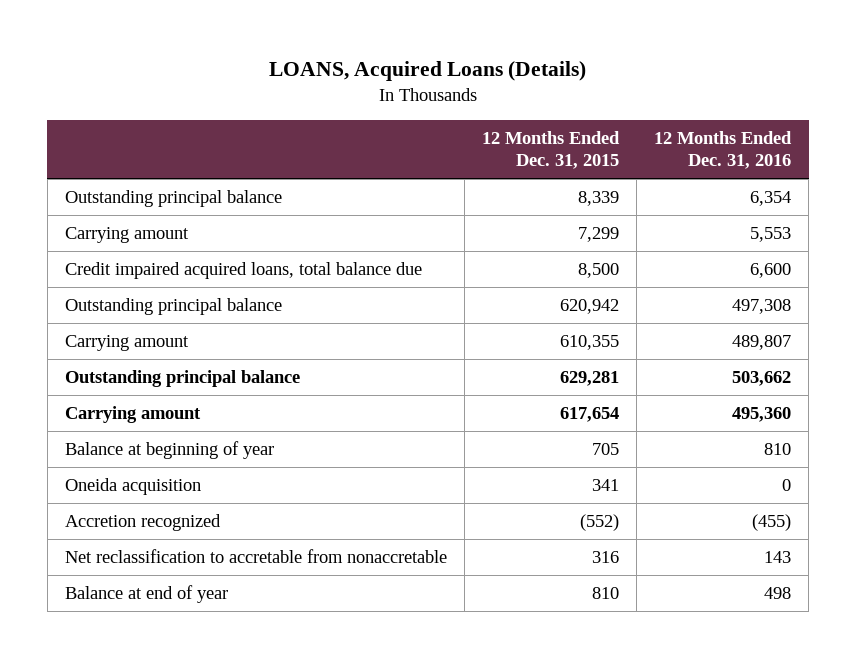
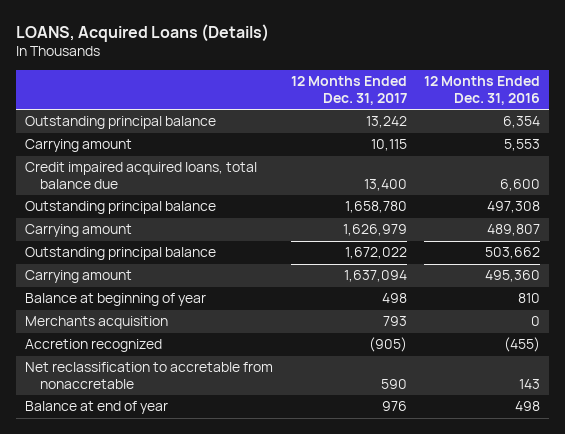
- | 12 Months Ended Dec. 31, 2015 | 12 Months Ended Dec. 31, 2016
+ | 12 Months Ended Dec. 31, 2017 | 12 Months Ended Dec. 31, 2016
- Oneida acquisition | 341 | 0
+ Merchants acquisition | 793 | 0

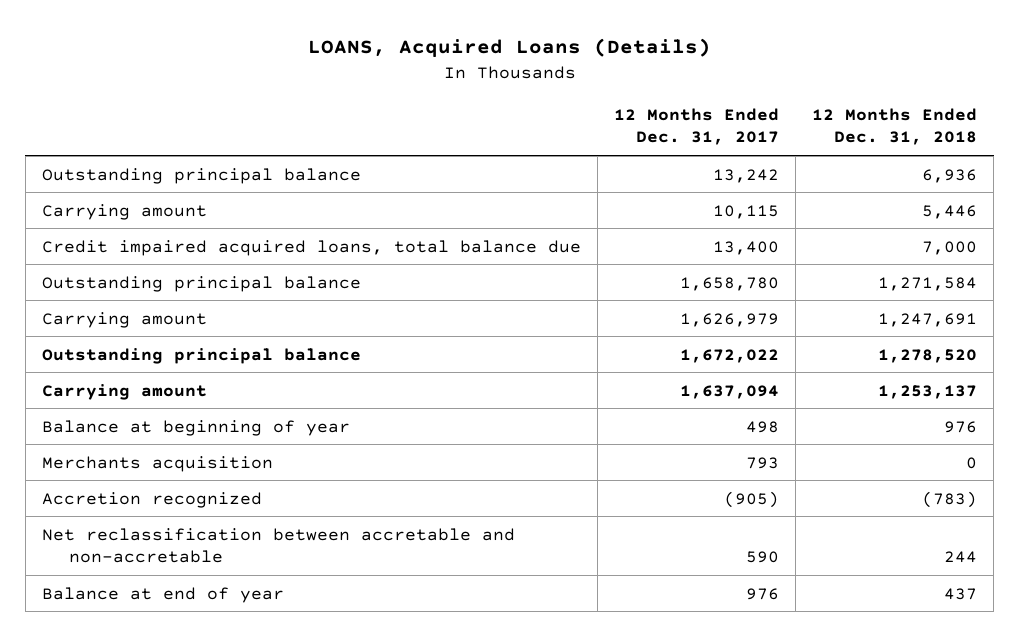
- | 12 Months Ended Dec. 31, 2017 | 12 Months Ended Dec. 31, 2016
+ | 12 Months Ended Dec. 31, 2017 | 12 Months Ended Dec. 31, 2018
- Net reclassification to accretable from nonaccretable | 590 | 143
+ Net reclassification between accretable and non-accretable | 590 | 244

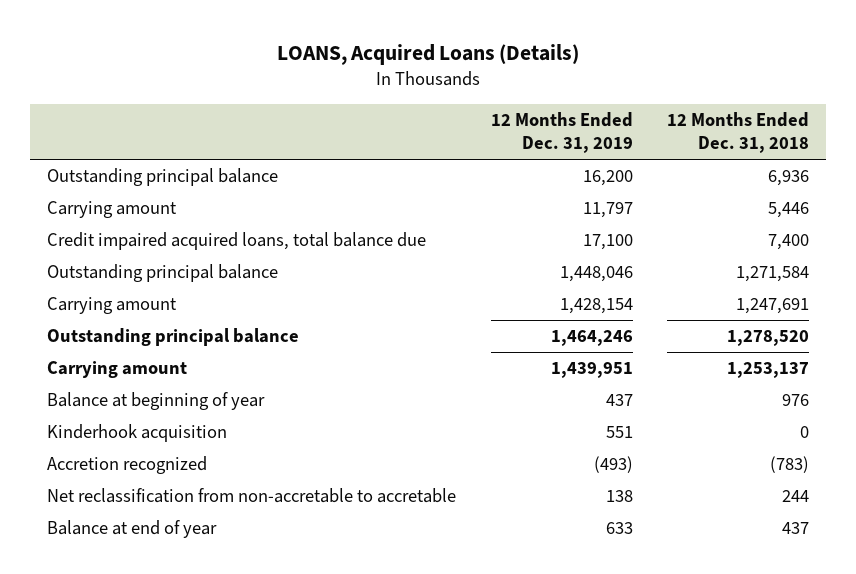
- | 12 Months Ended Dec. 31, 2017 | 12 Months Ended Dec. 31, 2018
+ | 12 Months Ended Dec. 31, 2019 | 12 Months Ended Dec. 31, 2018
- Credit impaired acquired loans, total balance due | 13,400 | 7,000
+ Credit impaired acquired loans, total balance due | 17,100 | 7,400
- Merchants acquisition | 793 | 0
+ Kinderhook acquisition | 551 | 0
- Net reclassification between accretable and non-accretable | 590 | 244
+ Net reclassification from non-accretable to accretable | 138 | 244

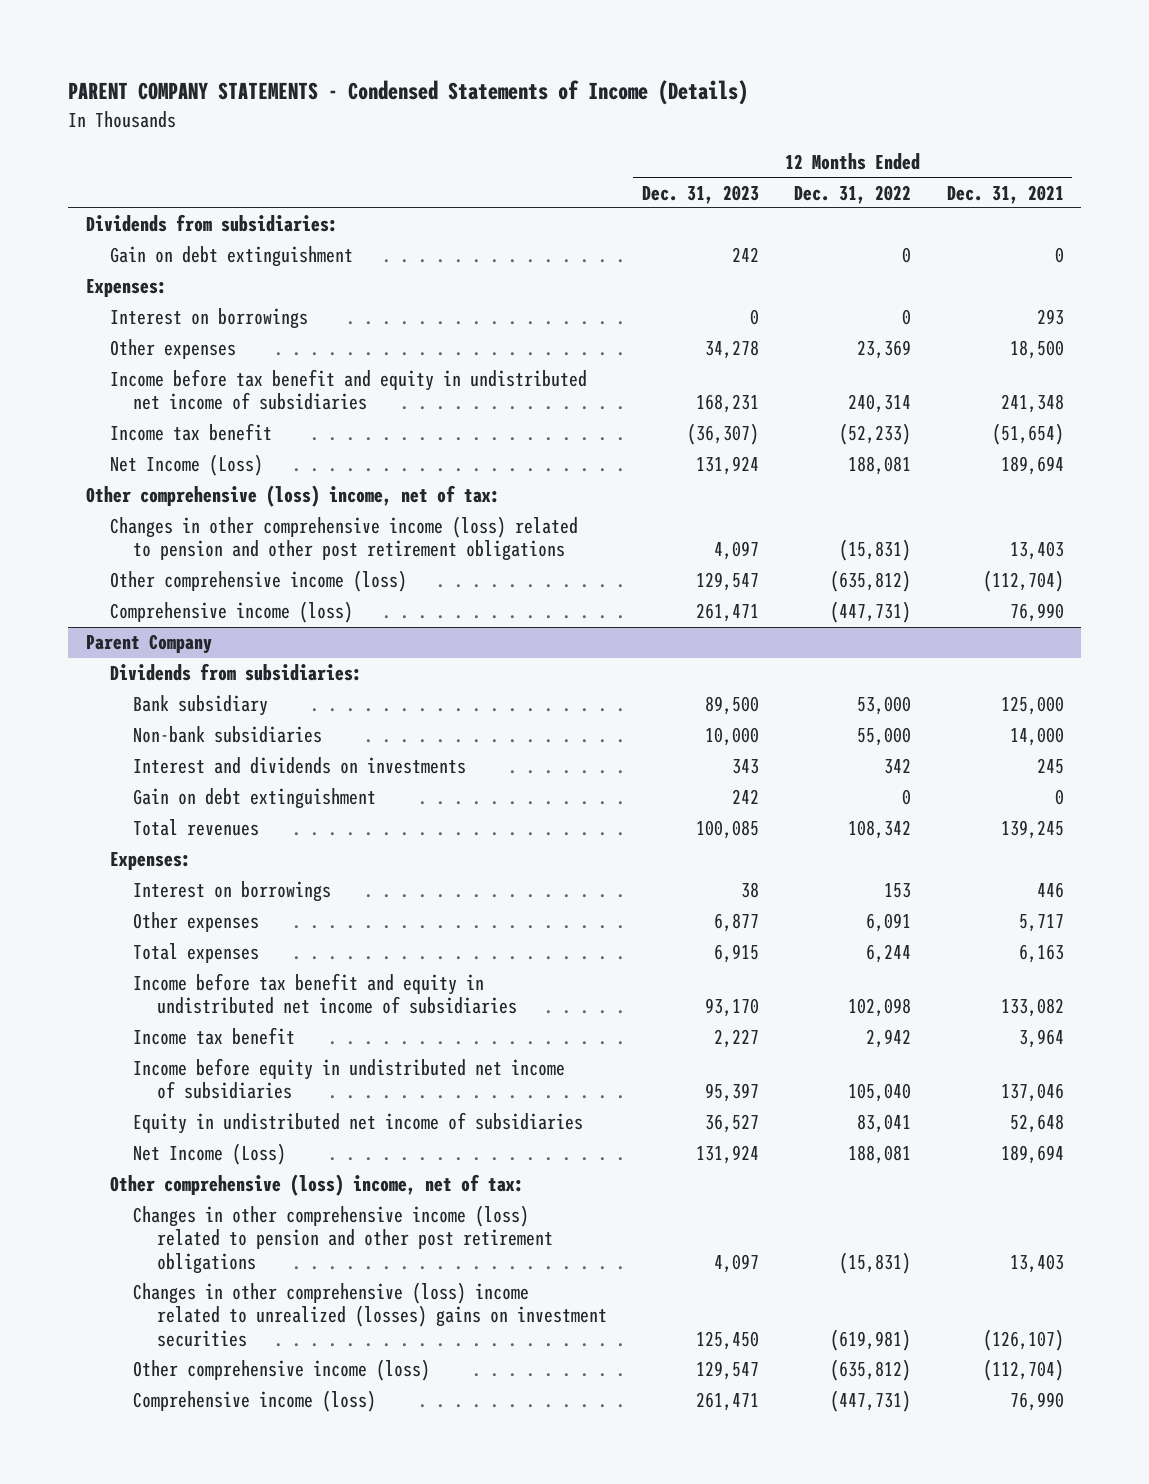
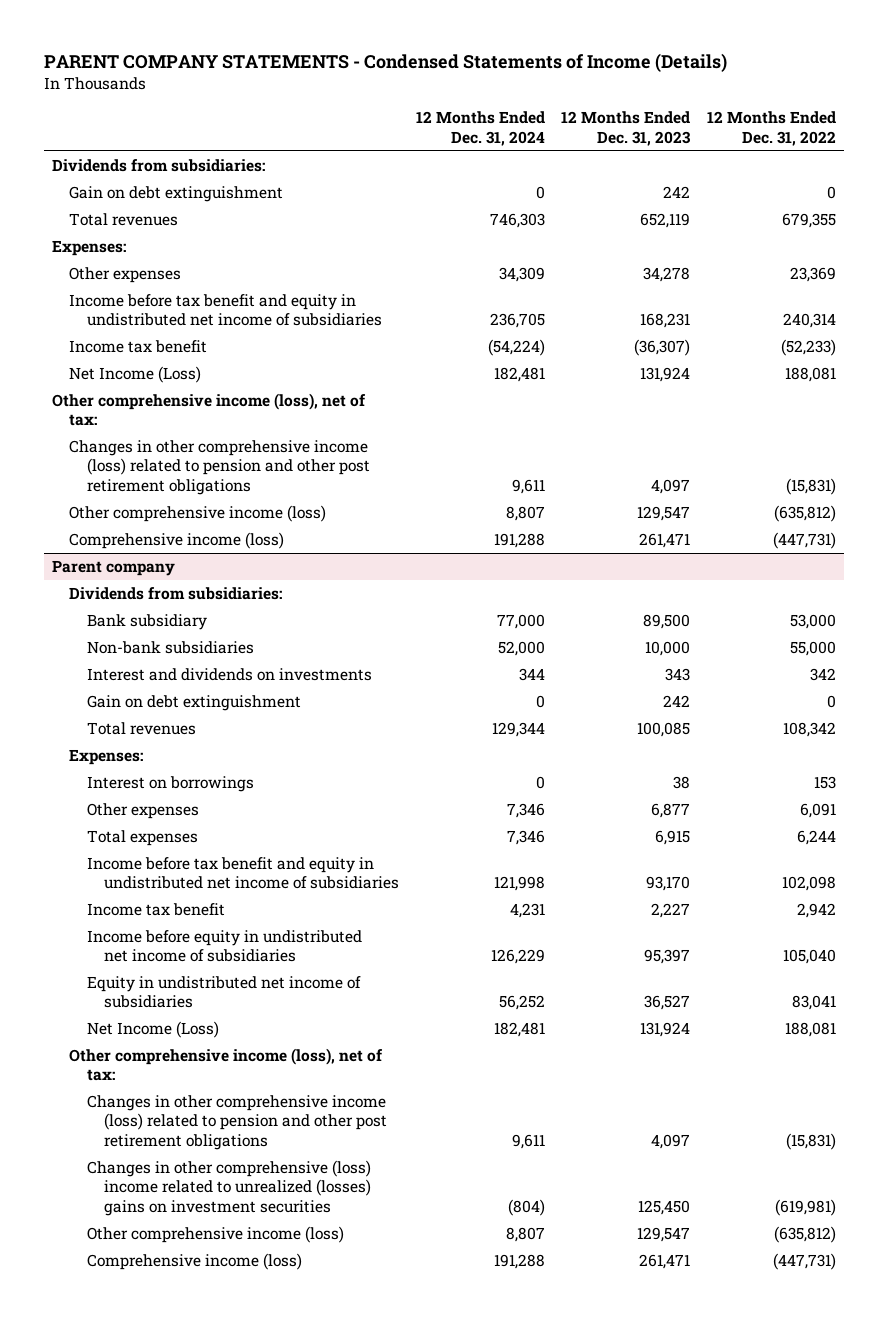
- | 12 Months Ended Dec. 31, 2023 | 12 Months Ended Dec. 31, 2022 | 12 Months Ended Dec. 31, 2021
+ | 12 Months Ended Dec. 31, 2024 | 12 Months Ended Dec. 31, 2023 | 12 Months Ended Dec. 31, 2022
+ Total revenues | 746,303 | 652,119 | 679,355
- Interest on borrowings | 0 | 0 | 293
- Other comprehensive (loss) income, net of tax:
+ Other comprehensive income (loss), net of tax:
- Parent Company
+ Parent company
- Other comprehensive (loss) income, net of tax:
+ Other comprehensive income (loss), net of tax:

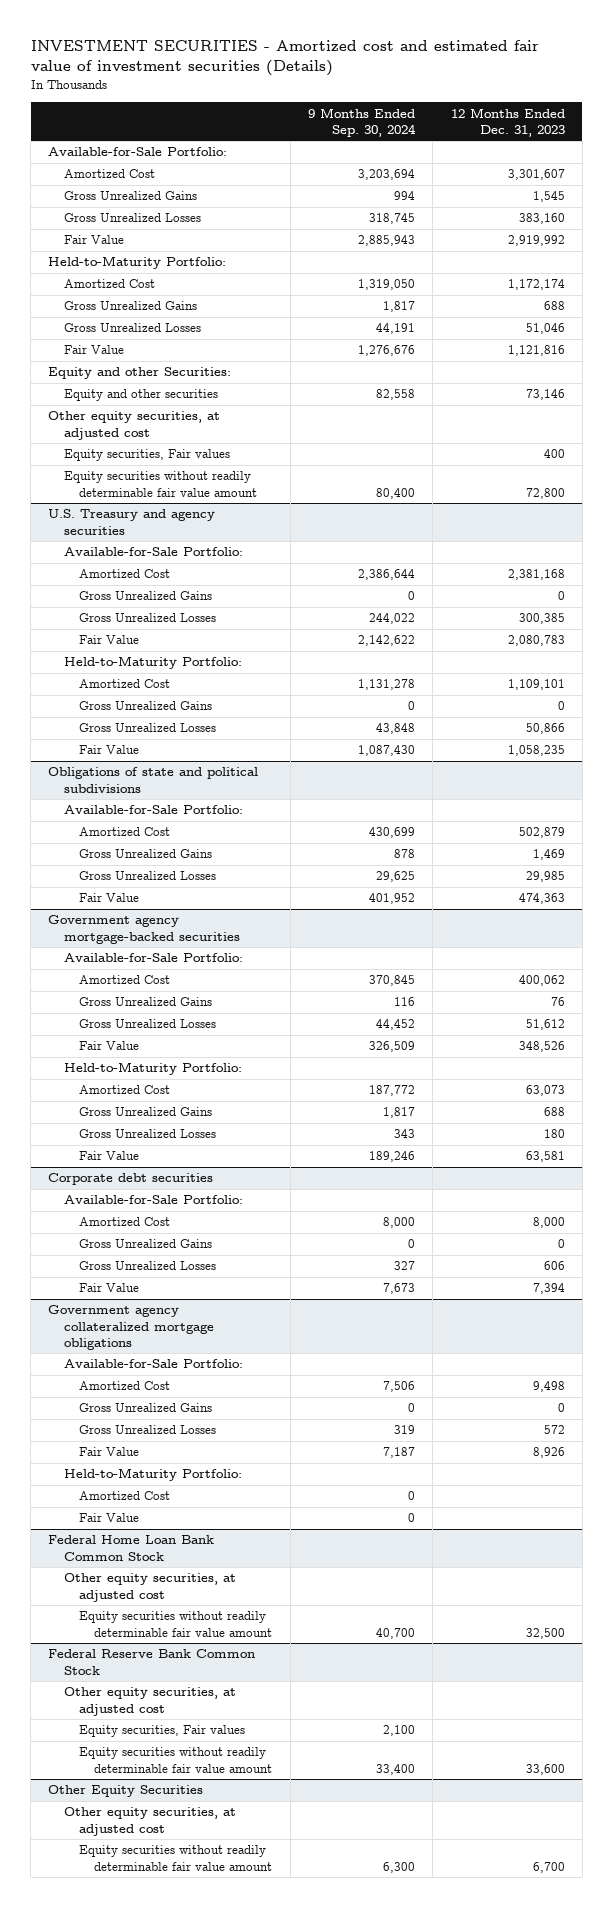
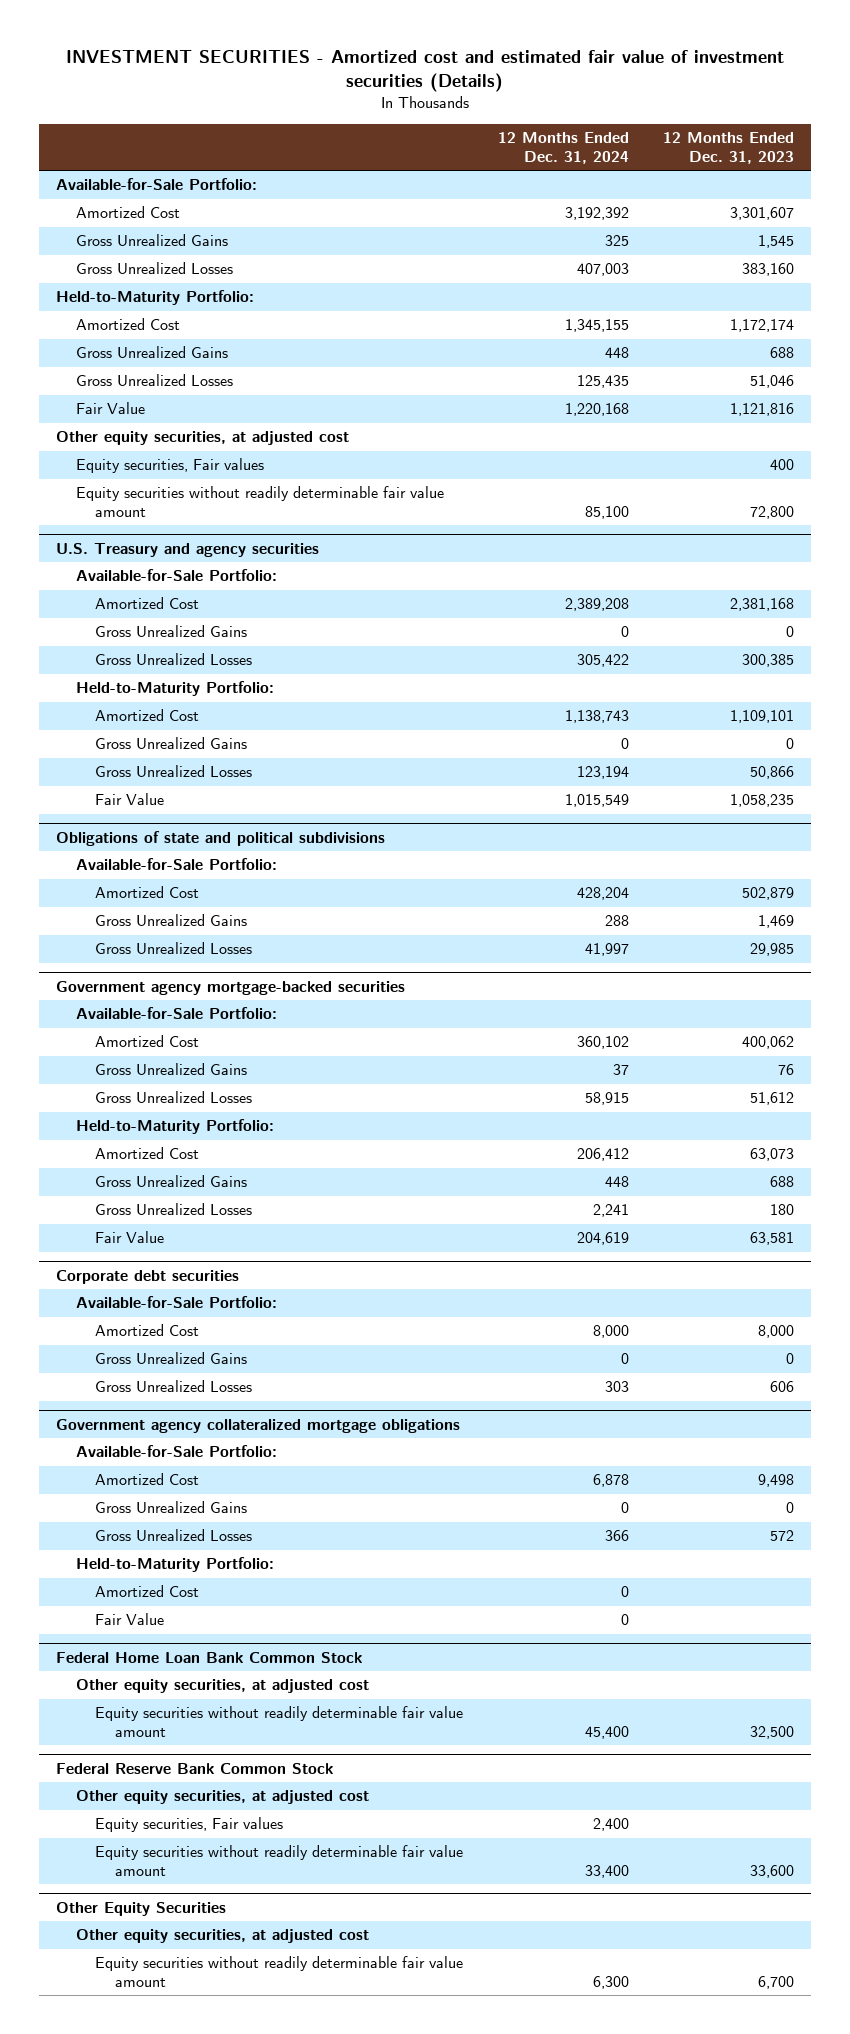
- | 9 Months Ended Sep. 30, 2024 | 12 Months Ended Dec. 31, 2023
+ | 12 Months Ended Dec. 31, 2024 | 12 Months Ended Dec. 31, 2023
- Fair Value | 2,885,943 | 2,919,992
- Equity and other Securities:
- Equity and other securities | 82,558 | 73,146
@ U.S. Treasury and agency securities
- Fair Value | 2,142,622 | 2,080,783
@ Obligations of state and political subdivisions
- Fair Value | 401,952 | 474,363
@ Government agency mortgage-backed securities
- Fair Value | 326,509 | 348,526
@ Corporate debt securities
- Fair Value | 7,673 | 7,394
@ Government agency collateralized mortgage obligations
- Fair Value | 7,187 | 8,926

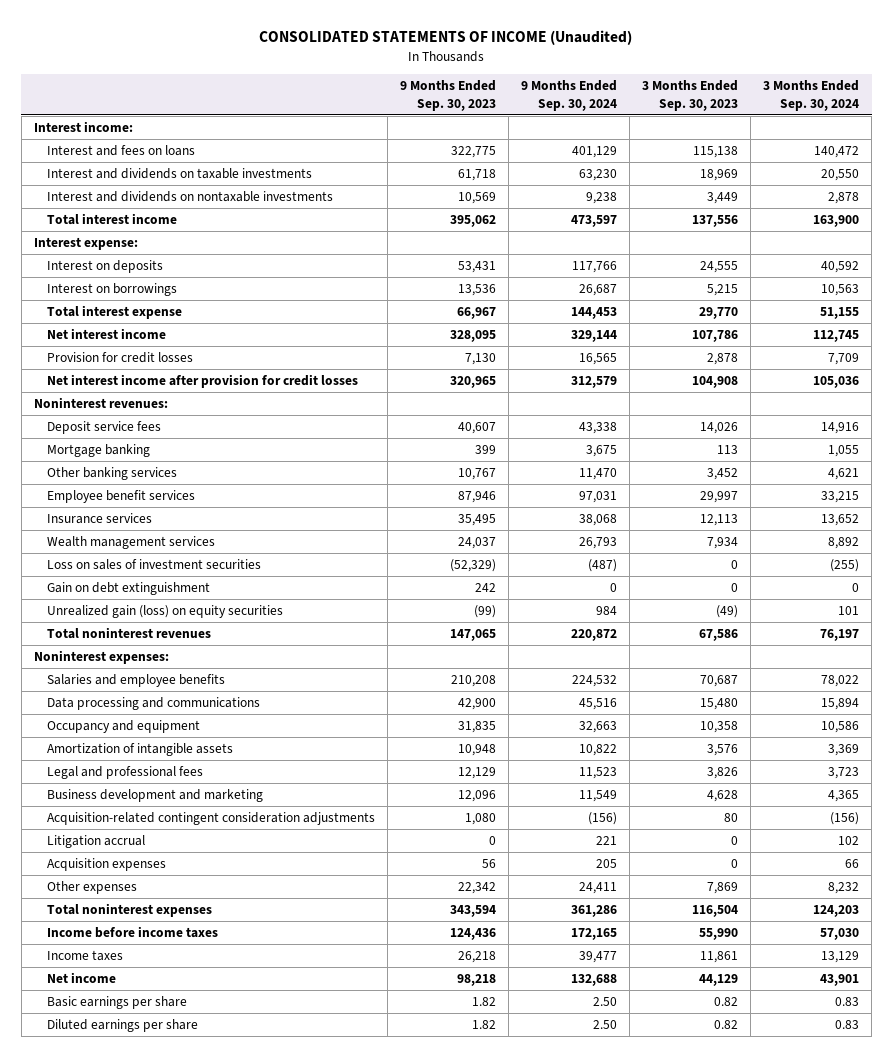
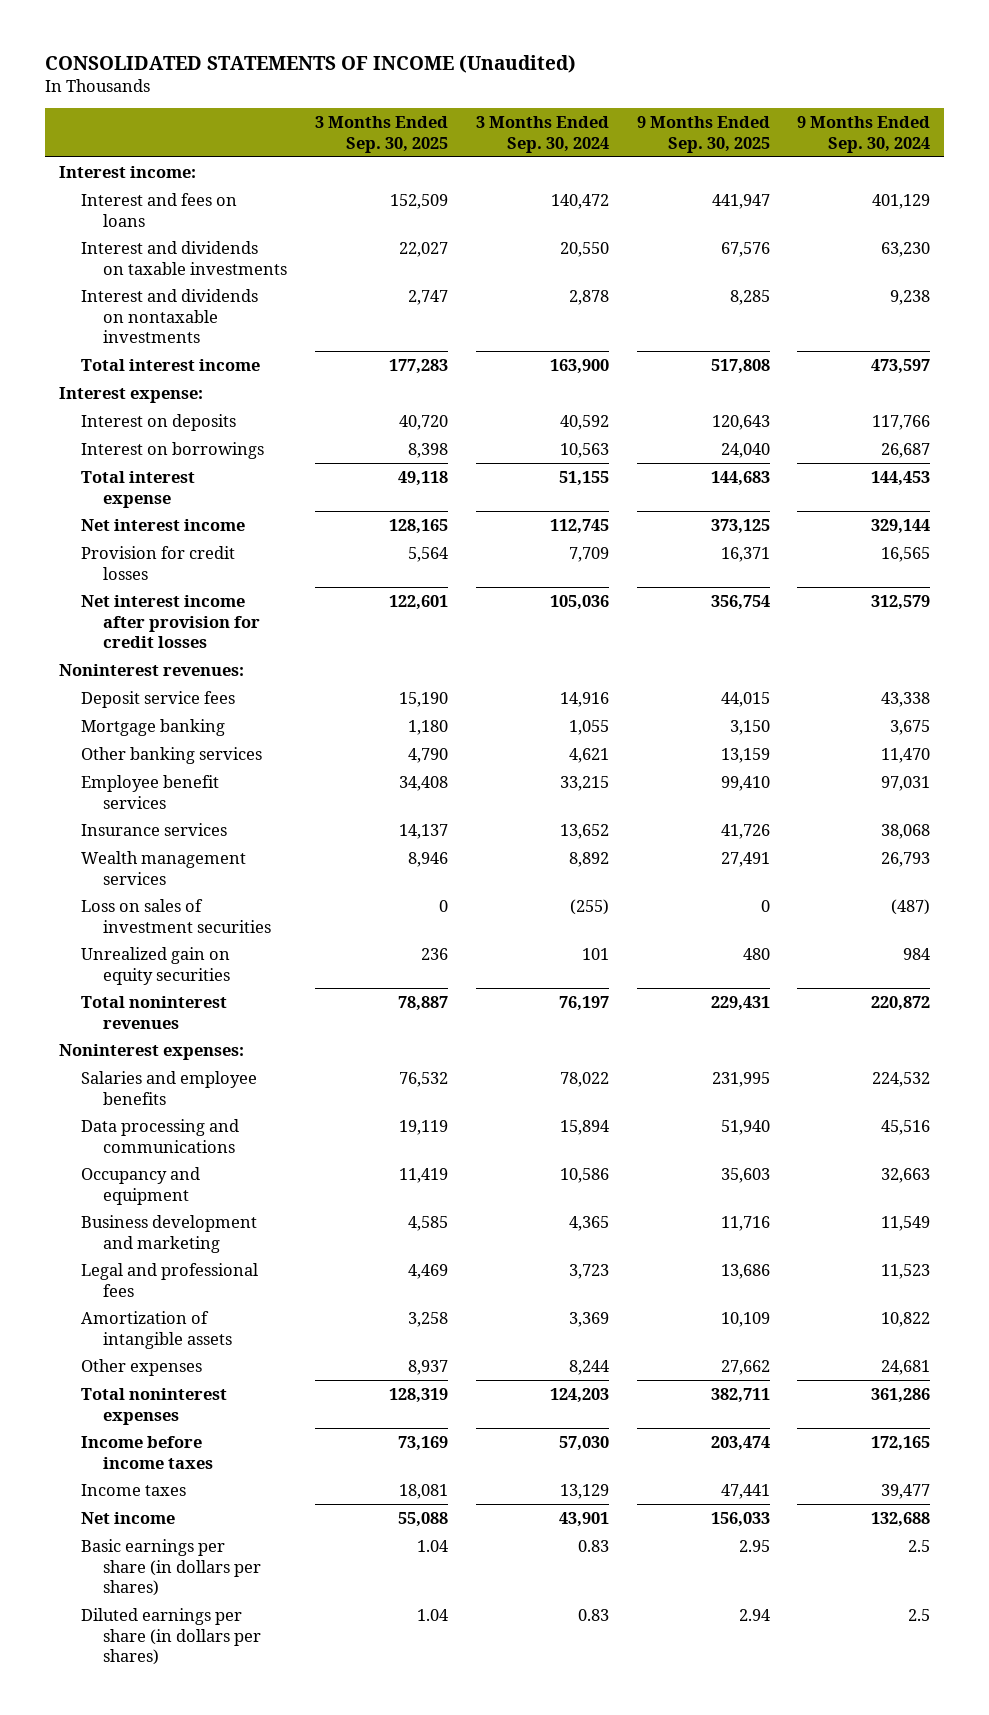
- | 9 Months Ended Sep. 30, 2023 | 9 Months Ended Sep. 30, 2024 | 3 Months Ended Sep. 30, 2023 | 3 Months Ended Sep. 30, 2024
+ | 3 Months Ended Sep. 30, 2025 | 3 Months Ended Sep. 30, 2024 | 9 Months Ended Sep. 30, 2025 | 9 Months Ended Sep. 30, 2024
- Gain on debt extinguishment | 242 | 0 | 0 | 0
- Unrealized gain (loss) on equity securities | (99) | 984 | (49) | 101
+ Unrealized gain on equity securities | 236 | 101 | 480 | 984
- Acquisition-related contingent consideration adjustments | 1,080 | (156) | 80 | (156)
- Litigation accrual | 0 | 221 | 0 | 102
- Acquisition expenses | 56 | 205 | 0 | 66
- Other expenses | 22,342 | 24,411 | 7,869 | 8,232
moved down: Legal and professional fees | 4,469 | 3,723 | 13,686 | 11,523
moved down: Amortization of intangible assets | 3,258 | 3,369 | 10,109 | 10,822
+ Other expenses | 8,937 | 8,244 | 27,662 | 24,681
- Basic earnings per share | 1.82 | 2.50 | 0.82 | 0.83
- Diluted earnings per share | 1.82 | 2.50 | 0.82 | 0.83
+ Basic earnings per share (in dollars per shares) | 1.04 | 0.83 | 2.95 | 2.5
+ Diluted earnings per share (in dollars per shares) | 1.04 | 0.83 | 2.94 | 2.5

